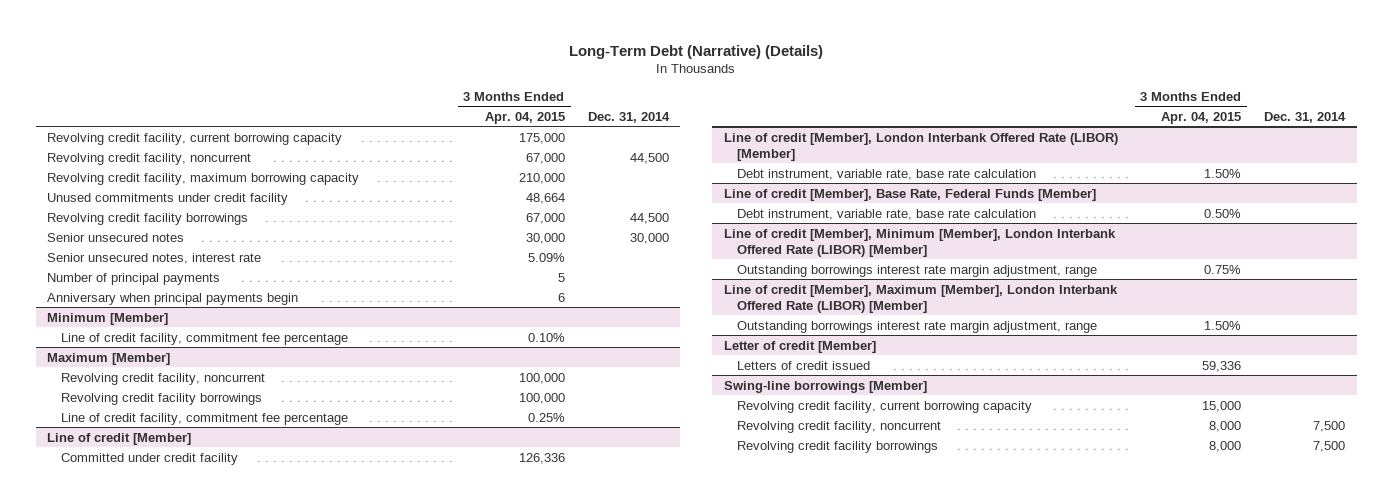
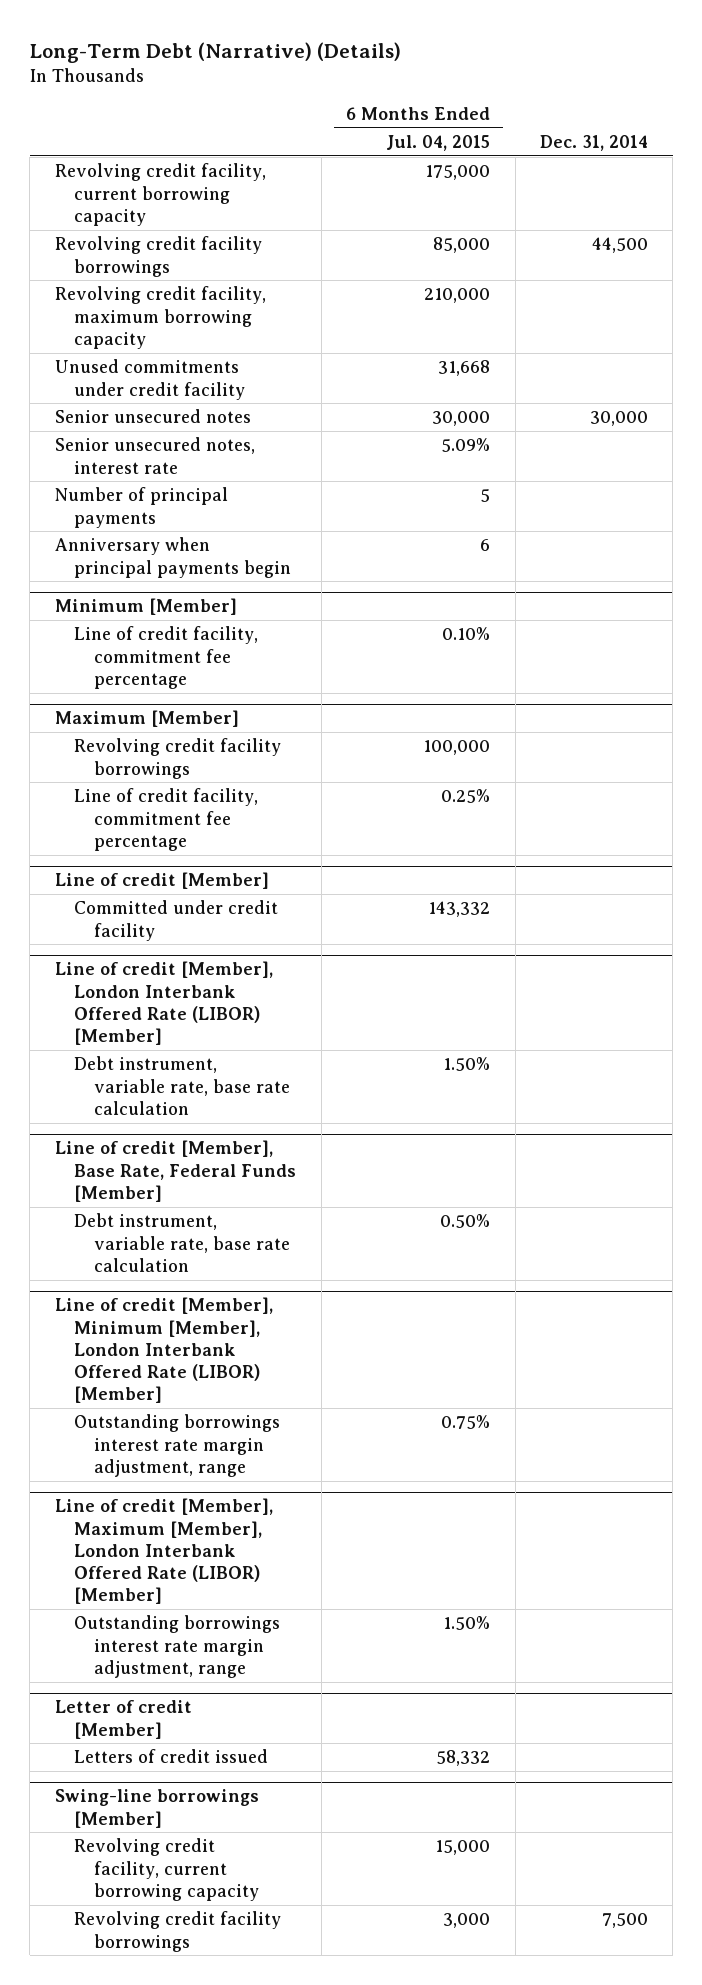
- | 3 Months Ended Apr. 04, 2015 | Dec. 31, 2014
+ | 6 Months Ended Jul. 04, 2015 | Dec. 31, 2014
- Revolving credit facility, noncurrent | 67,000 | 44,500
moved up: Revolving credit facility borrowings | 85,000 | 44,500
@ Maximum [Member]
- Revolving credit facility, noncurrent | 100,000 |
@ Swing-line borrowings [Member]
- Revolving credit facility, noncurrent | 8,000 | 7,500

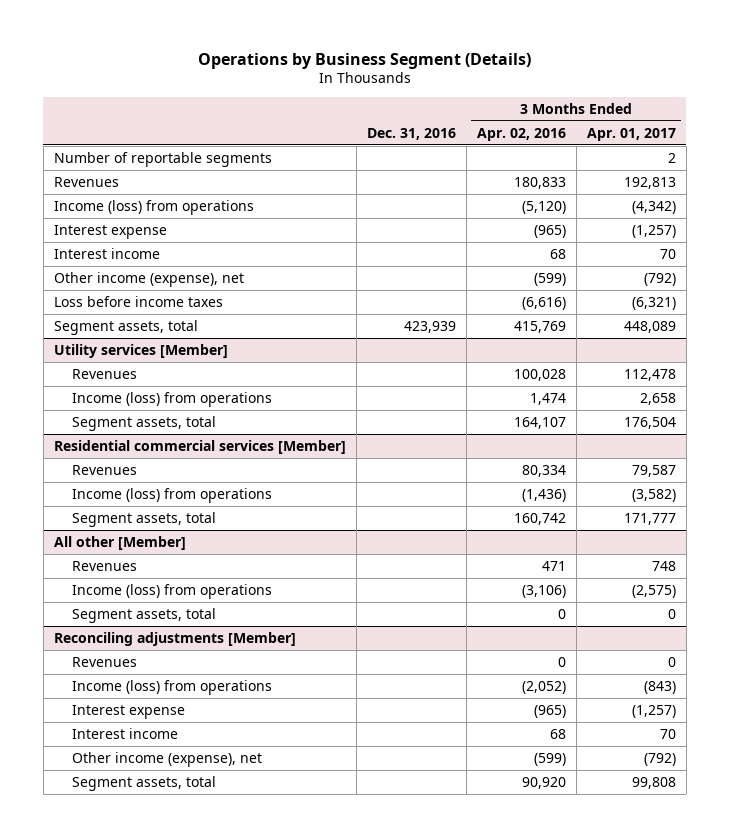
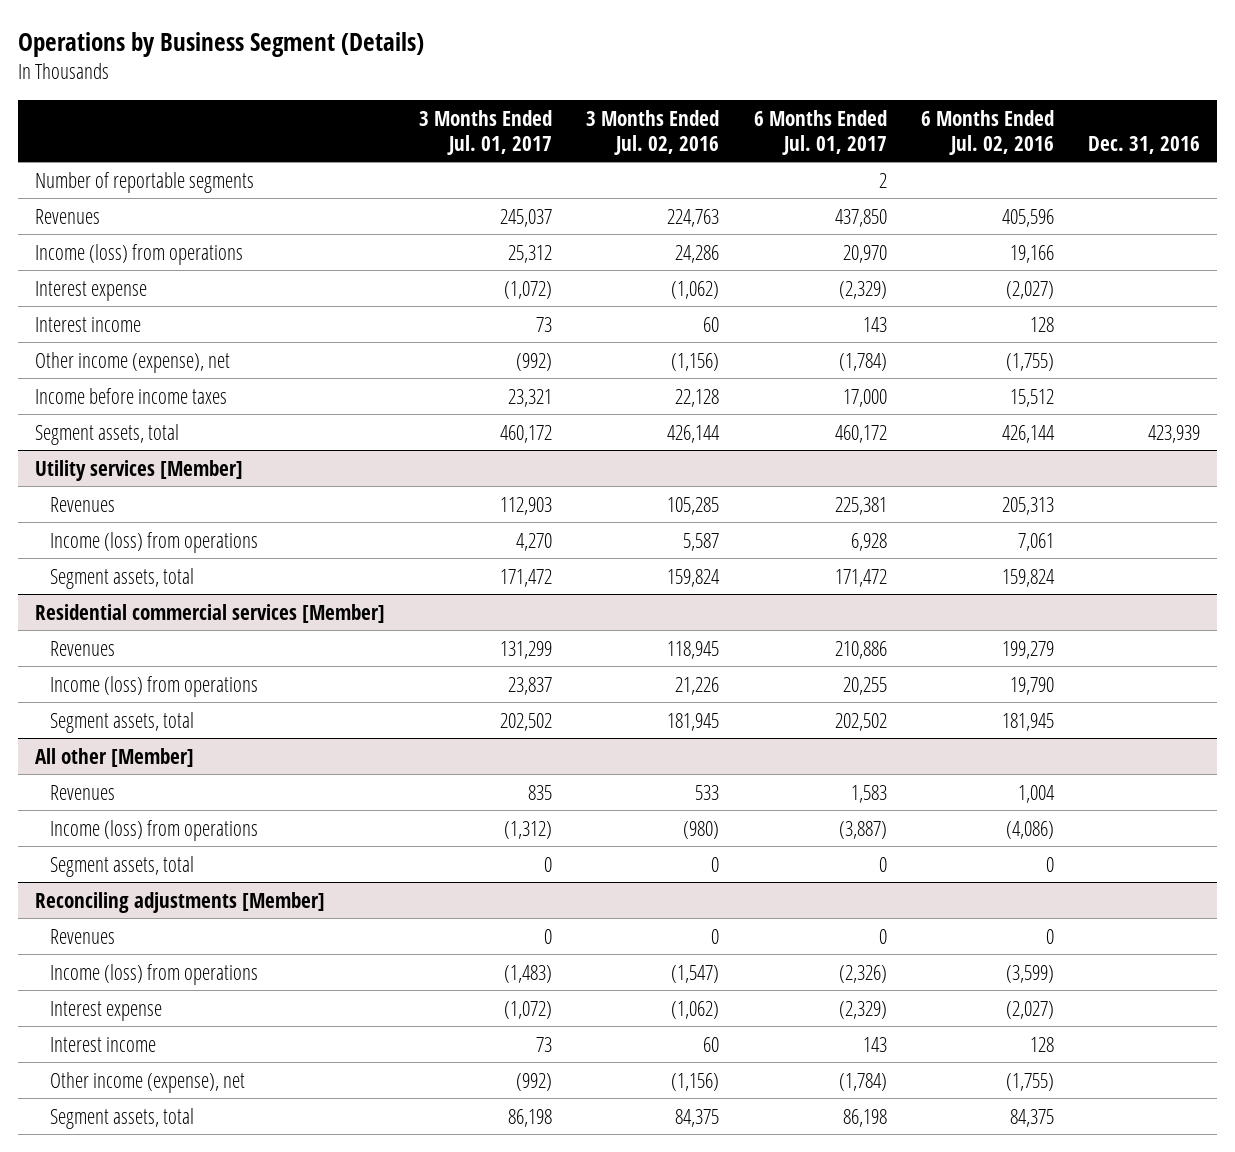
- | Dec. 31, 2016 | 3 Months Ended Apr. 02, 2016 | 3 Months Ended Apr. 01, 2017
+ | 3 Months Ended Jul. 01, 2017 | 3 Months Ended Jul. 02, 2016 | 6 Months Ended Jul. 01, 2017 | 6 Months Ended Jul. 02, 2016 | Dec. 31, 2016
- Loss before income taxes | | (6,616) | (6,321)
+ Income before income taxes | 23,321 | 22,128 | 17,000 | 15,512 |

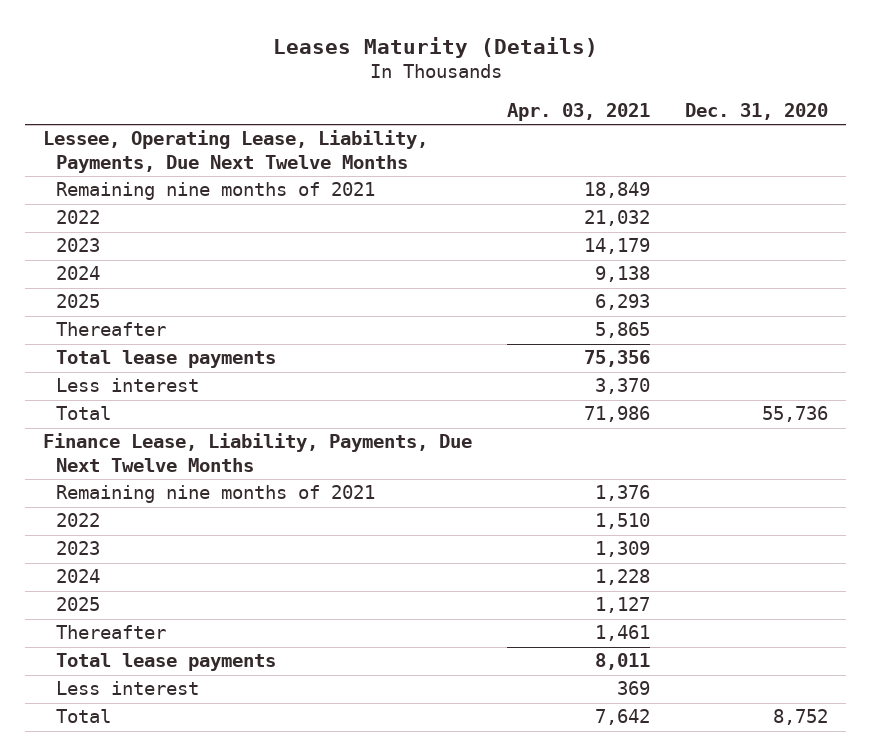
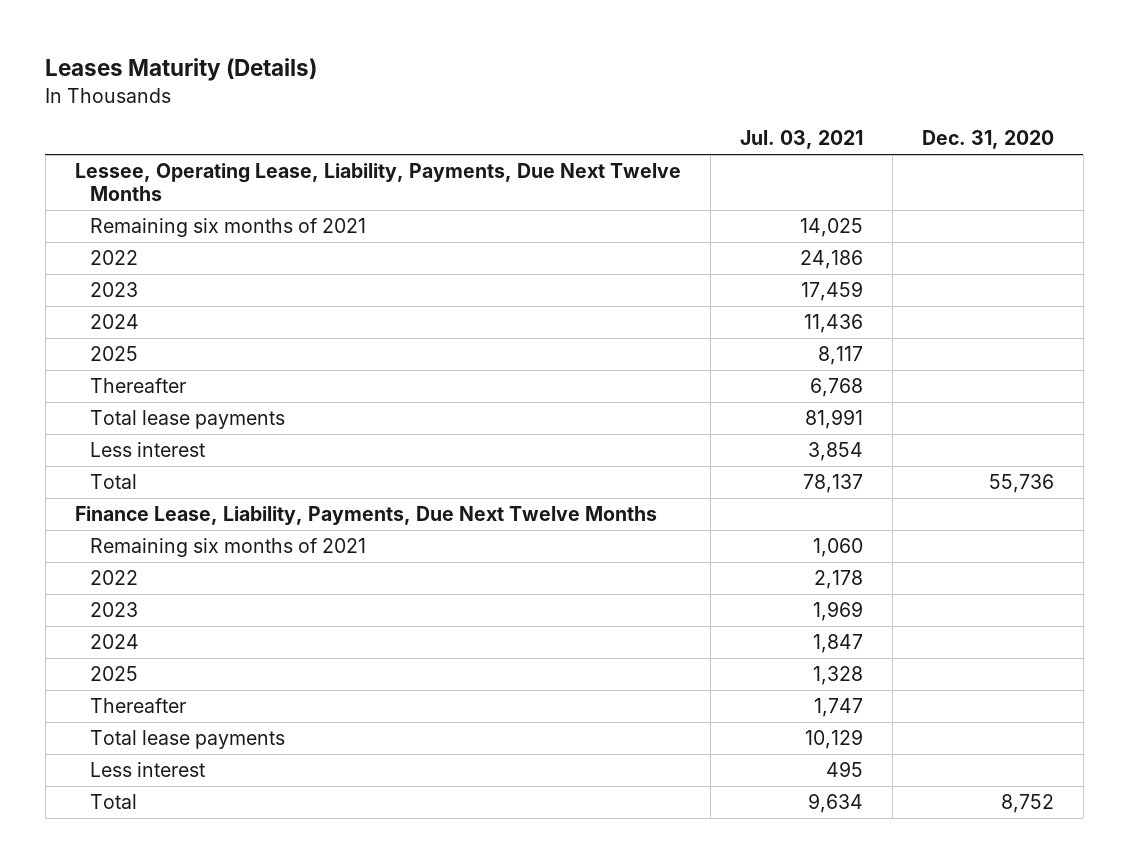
- | Apr. 03, 2021 | Dec. 31, 2020
+ | Jul. 03, 2021 | Dec. 31, 2020
- Remaining nine months of 2021 | 18,849 |
+ Remaining six months of 2021 | 14,025 |
- Remaining nine months of 2021 | 1,376 |
+ Remaining six months of 2021 | 1,060 |

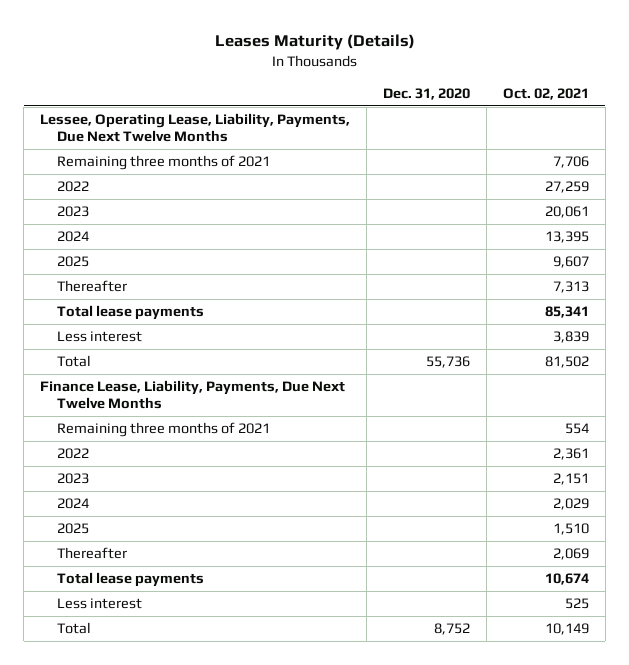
- | Jul. 03, 2021 | Dec. 31, 2020
+ | Dec. 31, 2020 | Oct. 02, 2021
- Remaining six months of 2021 | 14,025 |
+ Remaining three months of 2021 | | 7,706
- Remaining six months of 2021 | 1,060 |
+ Remaining three months of 2021 | | 554

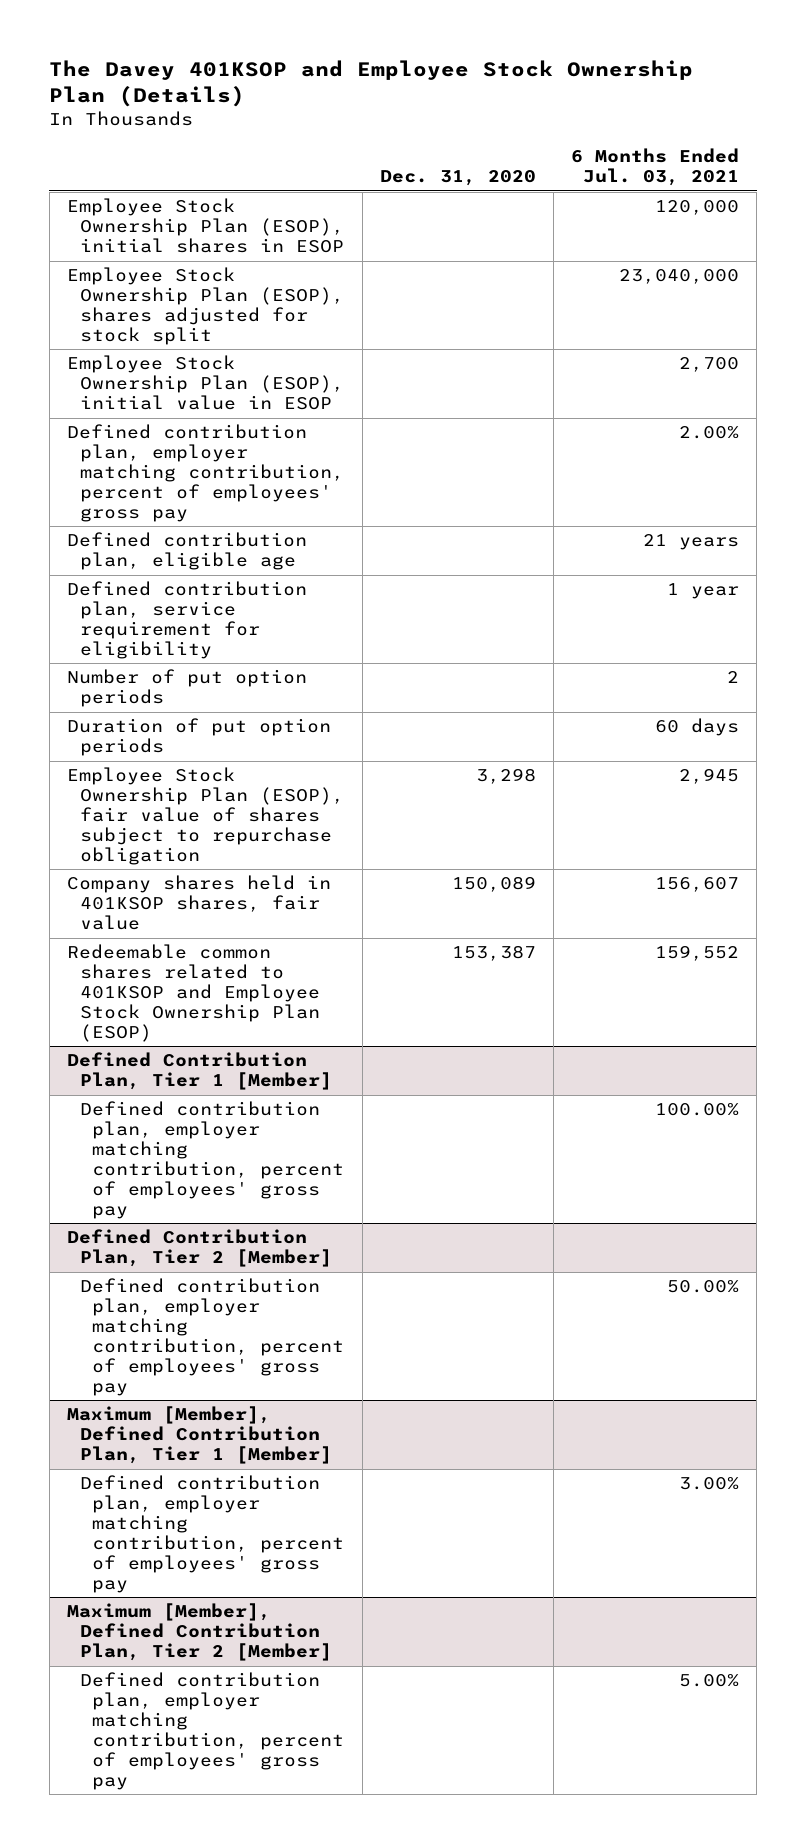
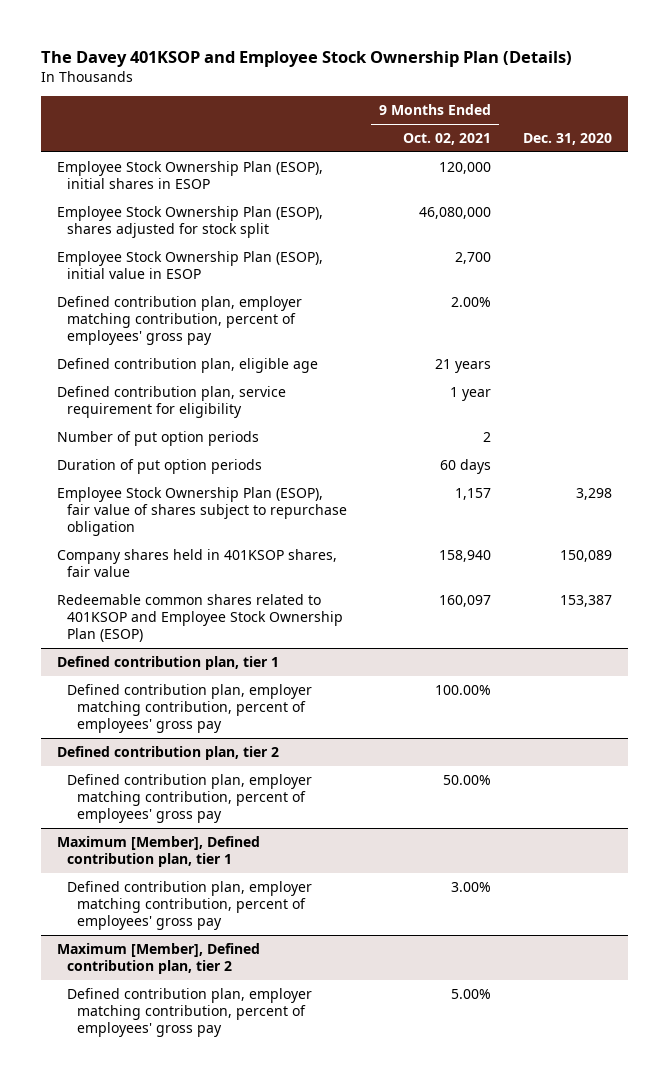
- | Dec. 31, 2020 | 6 Months Ended Jul. 03, 2021
+ | 9 Months Ended Oct. 02, 2021 | Dec. 31, 2020
- Defined Contribution Plan, Tier 1 [Member]
+ Defined contribution plan, tier 1
- Defined Contribution Plan, Tier 2 [Member]
+ Defined contribution plan, tier 2
- Maximum [Member], Defined Contribution Plan, Tier 1 [Member]
+ Maximum [Member], Defined contribution plan, tier 1
- Maximum [Member], Defined Contribution Plan, Tier 2 [Member]
+ Maximum [Member], Defined contribution plan, tier 2

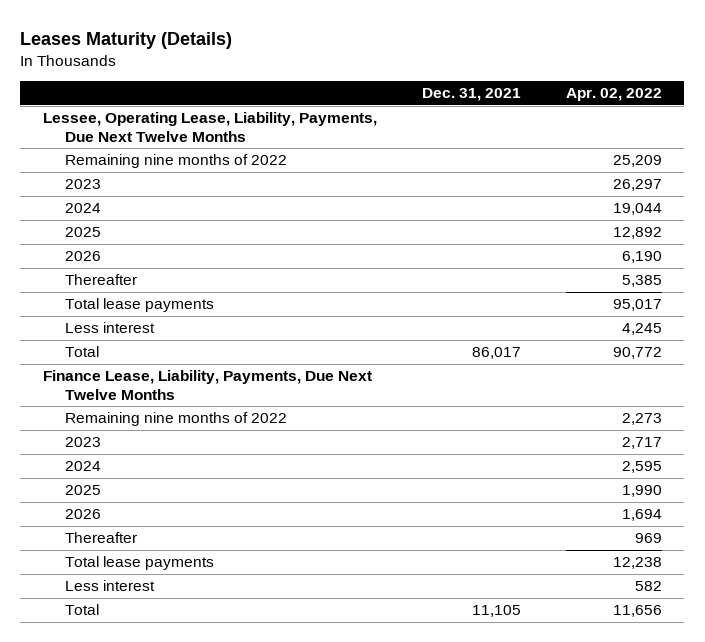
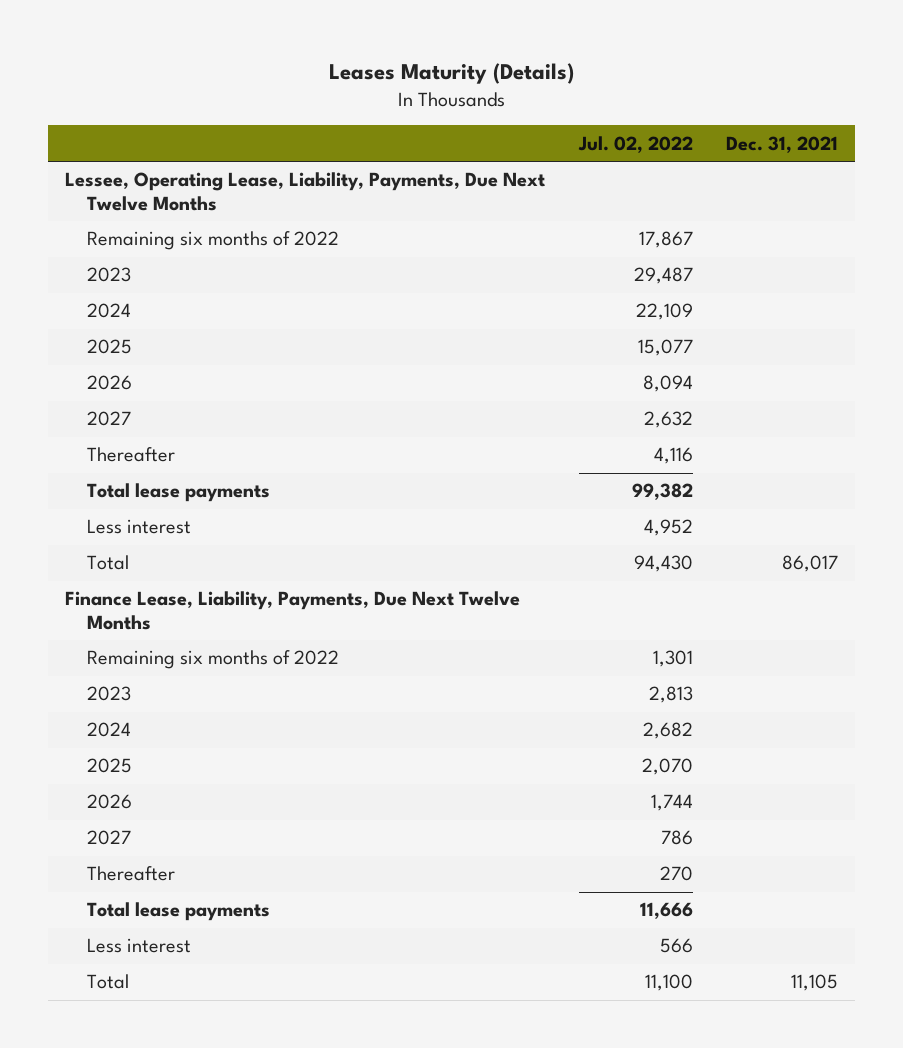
- | Dec. 31, 2021 | Apr. 02, 2022
+ | Jul. 02, 2022 | Dec. 31, 2021
- Remaining nine months of 2022 | | 25,209
+ Remaining six months of 2022 | 17,867 |
+ 2027 | 2,632 |
- Remaining nine months of 2022 | | 2,273
+ Remaining six months of 2022 | 1,301 |
+ 2027 | 786 |

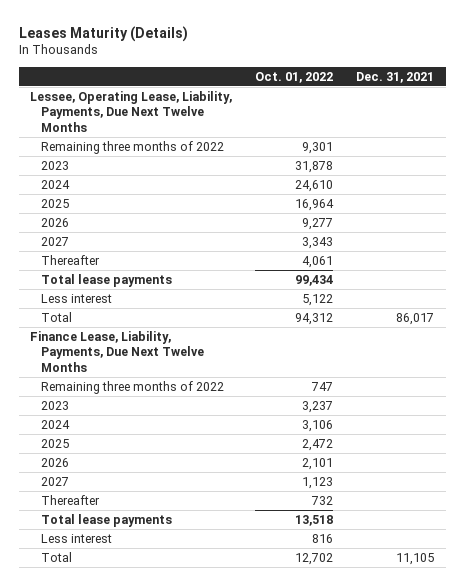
- | Jul. 02, 2022 | Dec. 31, 2021
+ | Oct. 01, 2022 | Dec. 31, 2021
- Remaining six months of 2022 | 17,867 |
+ Remaining three months of 2022 | 9,301 |
- Remaining six months of 2022 | 1,301 |
+ Remaining three months of 2022 | 747 |

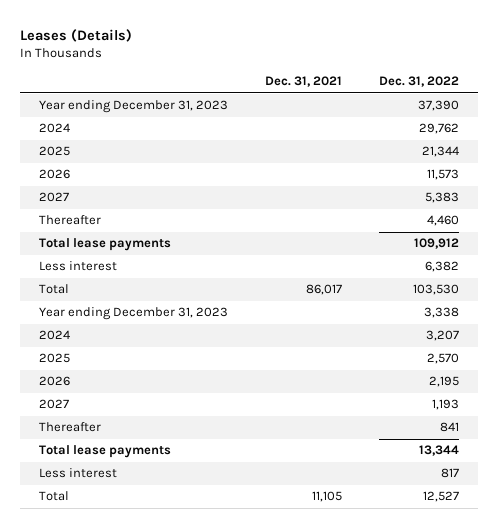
- Leases Maturity (Details)
+ Leases (Details)
- | Oct. 01, 2022 | Dec. 31, 2021
+ | Dec. 31, 2021 | Dec. 31, 2022
- Lessee, Operating Lease, Liability, Payments, Due Next Twelve Months
- Remaining three months of 2022 | 9,301 |
- 2023 | 31,878 |
+ Year ending December 31, 2023 | | 37,390
- Finance Lease, Liability, Payments, Due Next Twelve Months
- Remaining three months of 2022 | 747 |
- 2023 | 3,237 |
+ Year ending December 31, 2023 | | 3,338

